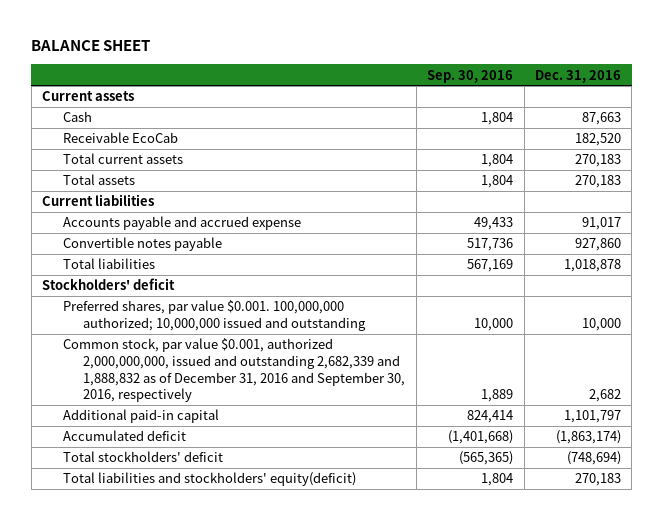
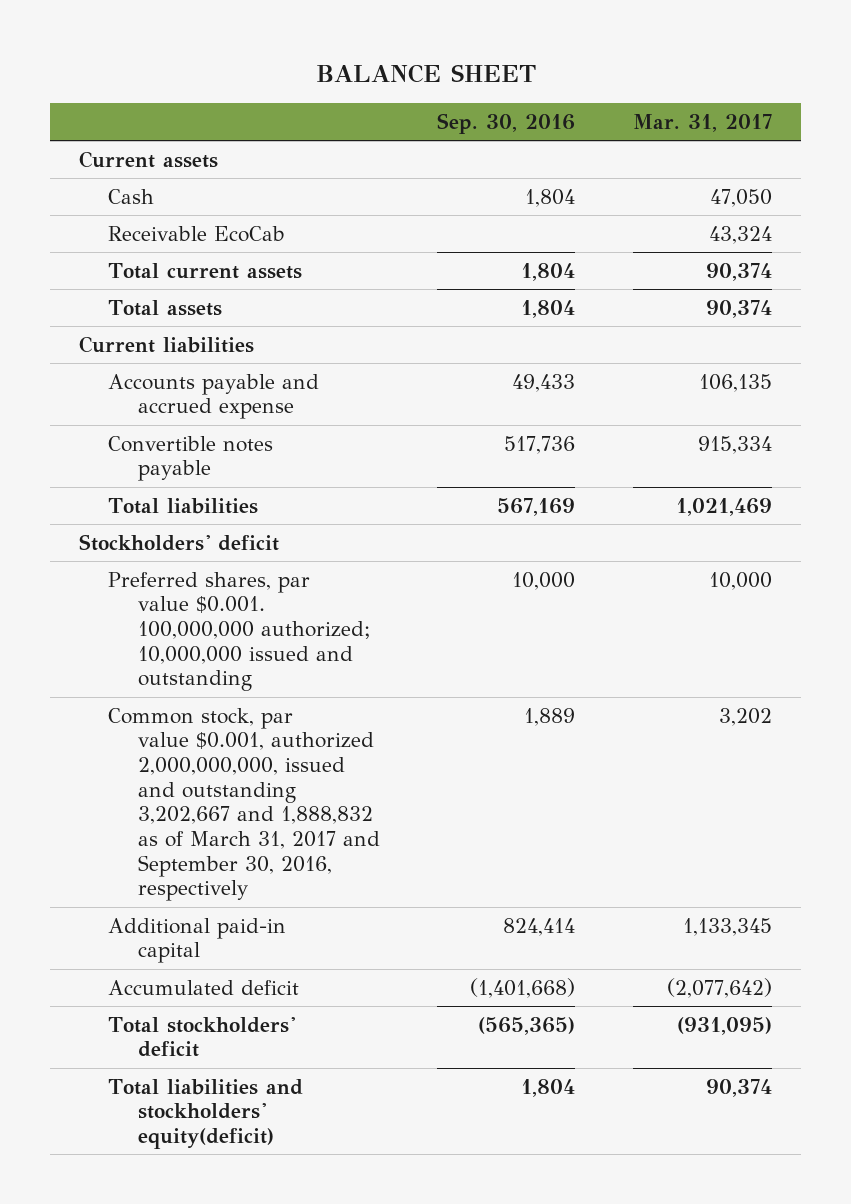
- | Sep. 30, 2016 | Dec. 31, 2016
+ | Sep. 30, 2016 | Mar. 31, 2017
- Common stock, par value $0.001, authorized 2,000,000,000, issued and outstanding 2,682,339 and 1,888,832 as of December 31, 2016 and September 30, 2016, respectively | 1,889 | 2,682
+ Common stock, par value $0.001, authorized 2,000,000,000, issued and outstanding 3,202,667 and 1,888,832 as of March 31, 2017 and September 30, 2016, respectively | 1,889 | 3,202

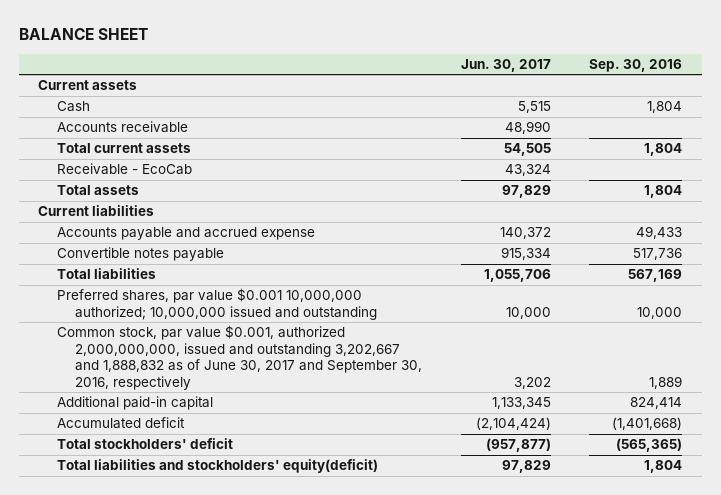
- | Sep. 30, 2016 | Mar. 31, 2017
+ | Jun. 30, 2017 | Sep. 30, 2016
- Receivable EcoCab | | 43,324
+ Accounts receivable | 48,990 |
+ Receivable - EcoCab | 43,324 |
- Stockholders' deficit
- Preferred shares, par value $0.001. 100,000,000 authorized; 10,000,000 issued and outstanding | 10,000 | 10,000
- Common stock, par value $0.001, authorized 2,000,000,000, issued and outstanding 3,202,667 and 1,888,832 as of March 31, 2017 and September 30, 2016, respectively | 1,889 | 3,202
+ Preferred shares, par value $0.001 10,000,000 authorized; 10,000,000 issued and outstanding | 10,000 | 10,000
+ Common stock, par value $0.001, authorized 2,000,000,000, issued and outstanding 3,202,667 and 1,888,832 as of June 30, 2017 and September 30, 2016, respectively | 3,202 | 1,889

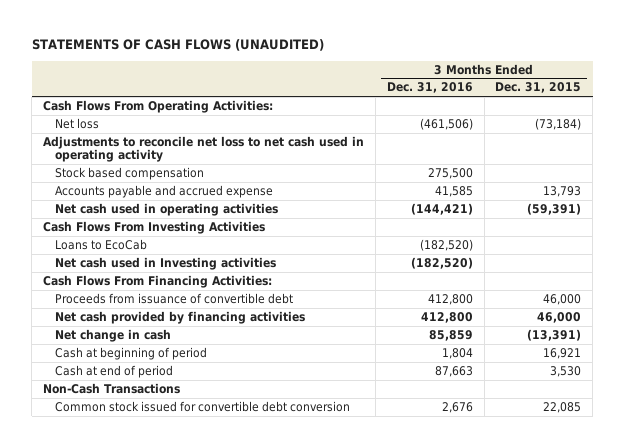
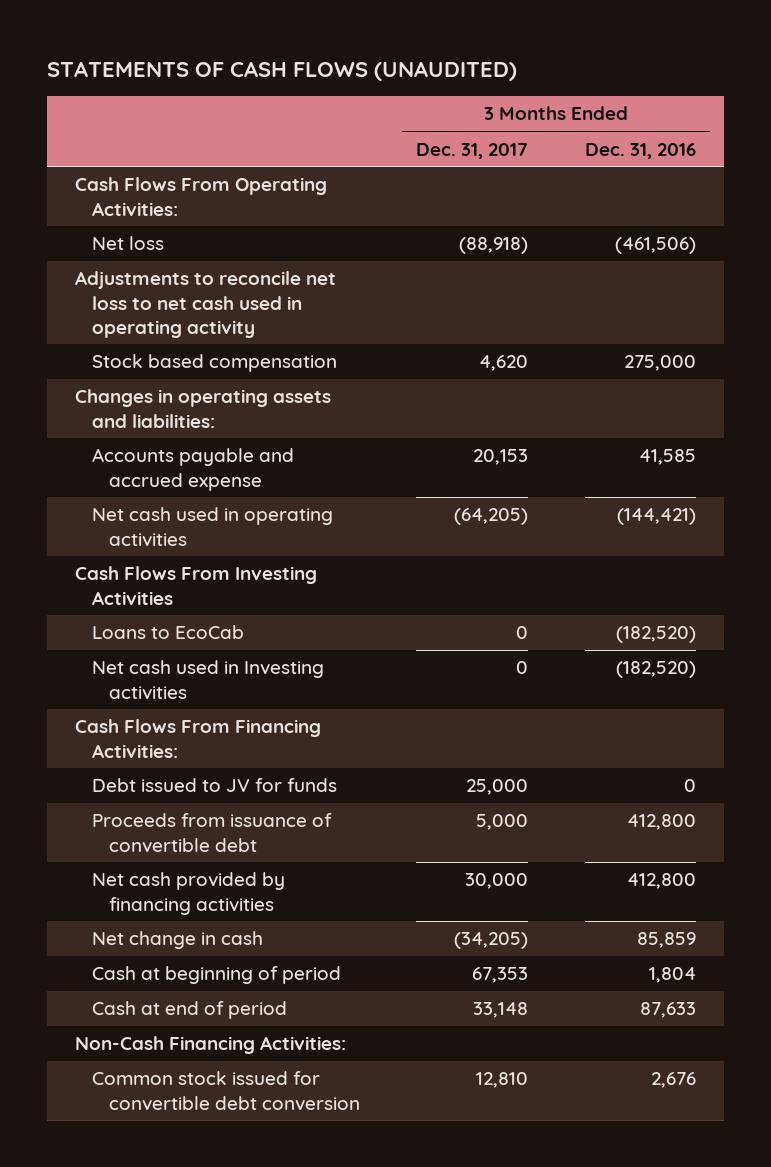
- | 3 Months Ended Dec. 31, 2016 | 3 Months Ended Dec. 31, 2015
+ | 3 Months Ended Dec. 31, 2017 | 3 Months Ended Dec. 31, 2016
- Stock based compensation | 275,500 |
+ Stock based compensation | 4,620 | 275,000
+ Changes in operating assets and liabilities:
+ Debt issued to JV for funds | 25,000 | 0
- Cash at end of period | 87,663 | 3,530
- Non-Cash Transactions
+ Cash at end of period | 33,148 | 87,633
+ Non-Cash Financing Activities:

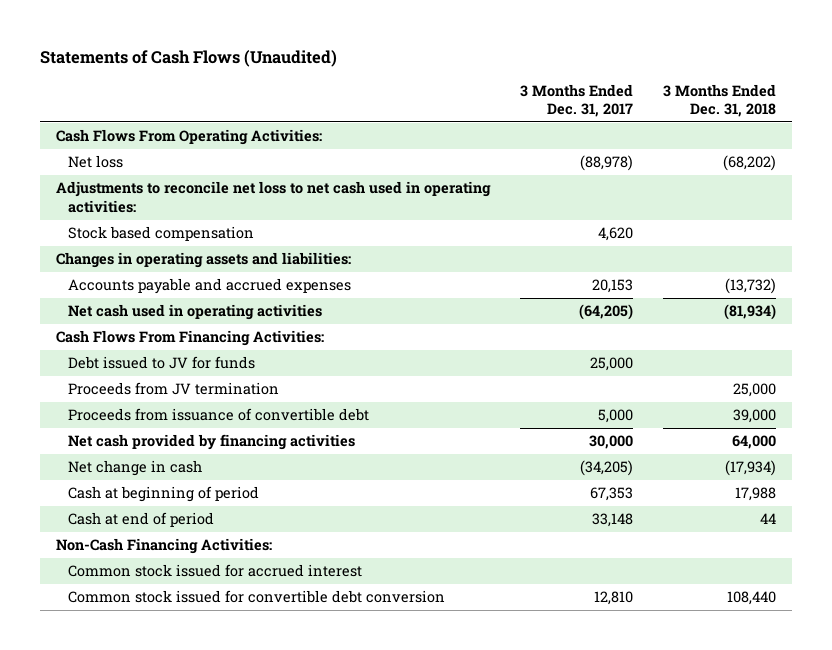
- STATEMENTS OF CASH FLOWS (UNAUDITED)
+ Statements of Cash Flows (Unaudited)
- | 3 Months Ended Dec. 31, 2017 | 3 Months Ended Dec. 31, 2016
+ | 3 Months Ended Dec. 31, 2017 | 3 Months Ended Dec. 31, 2018
- Net loss | (88,918) | (461,506)
- Adjustments to reconcile net loss to net cash used in operating activity
+ Net loss | (88,978) | (68,202)
+ Adjustments to reconcile net loss to net cash used in operating activities:
- Accounts payable and accrued expense | 20,153 | 41,585
+ Accounts payable and accrued expenses | 20,153 | (13,732)
- Cash Flows From Investing Activities
- Loans to EcoCab | 0 | (182,520)
- Net cash used in Investing activities | 0 | (182,520)
+ Proceeds from JV termination | | 25,000
+ Common stock issued for accrued interest

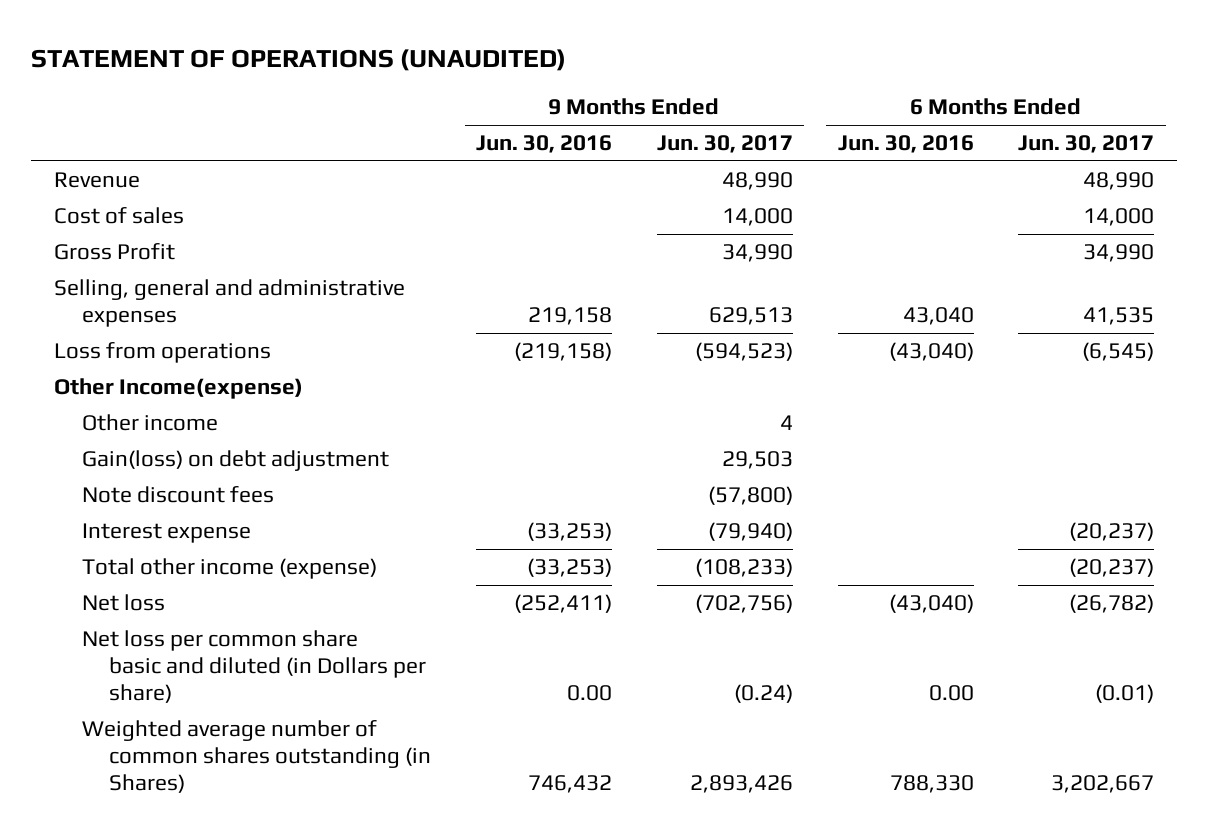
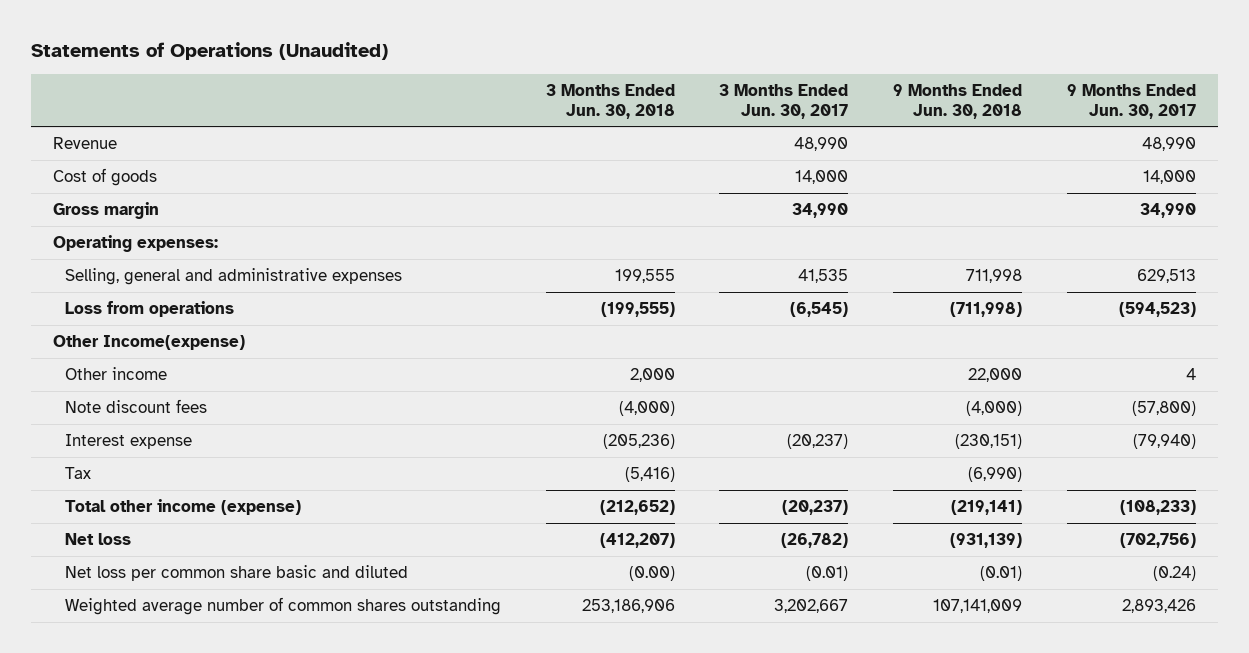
- STATEMENT OF OPERATIONS (UNAUDITED)
+ Statements of Operations (Unaudited)
- | 9 Months Ended Jun. 30, 2016 | 9 Months Ended Jun. 30, 2017 | 6 Months Ended Jun. 30, 2016 | 6 Months Ended Jun. 30, 2017
+ | 3 Months Ended Jun. 30, 2018 | 3 Months Ended Jun. 30, 2017 | 9 Months Ended Jun. 30, 2018 | 9 Months Ended Jun. 30, 2017
- Cost of sales | | 14,000 | | 14,000
- Gross Profit | | 34,990 | | 34,990
+ Cost of goods | | 14,000 | | 14,000
+ Gross margin | | 34,990 | | 34,990
+ Operating expenses:
- Gain(loss) on debt adjustment | | 29,503 | |
+ Tax | (5,416) | | (6,990) |
- Net loss per common share basic and diluted (in Dollars per share) | 0.00 | (0.24) | 0.00 | (0.01)
- Weighted average number of common shares outstanding (in Shares) | 746,432 | 2,893,426 | 788,330 | 3,202,667
+ Net loss per common share basic and diluted | (0.00) | (0.01) | (0.01) | (0.24)
+ Weighted average number of common shares outstanding | 253,186,906 | 3,202,667 | 107,141,009 | 2,893,426

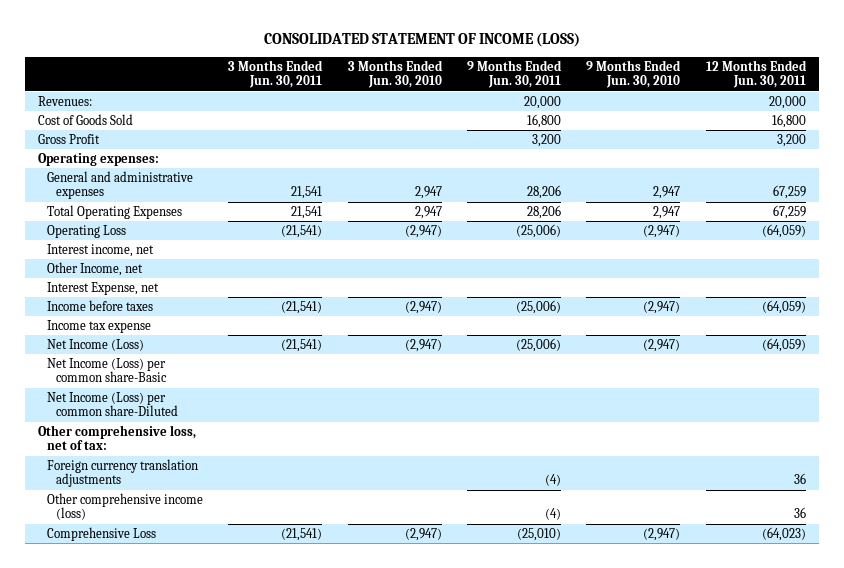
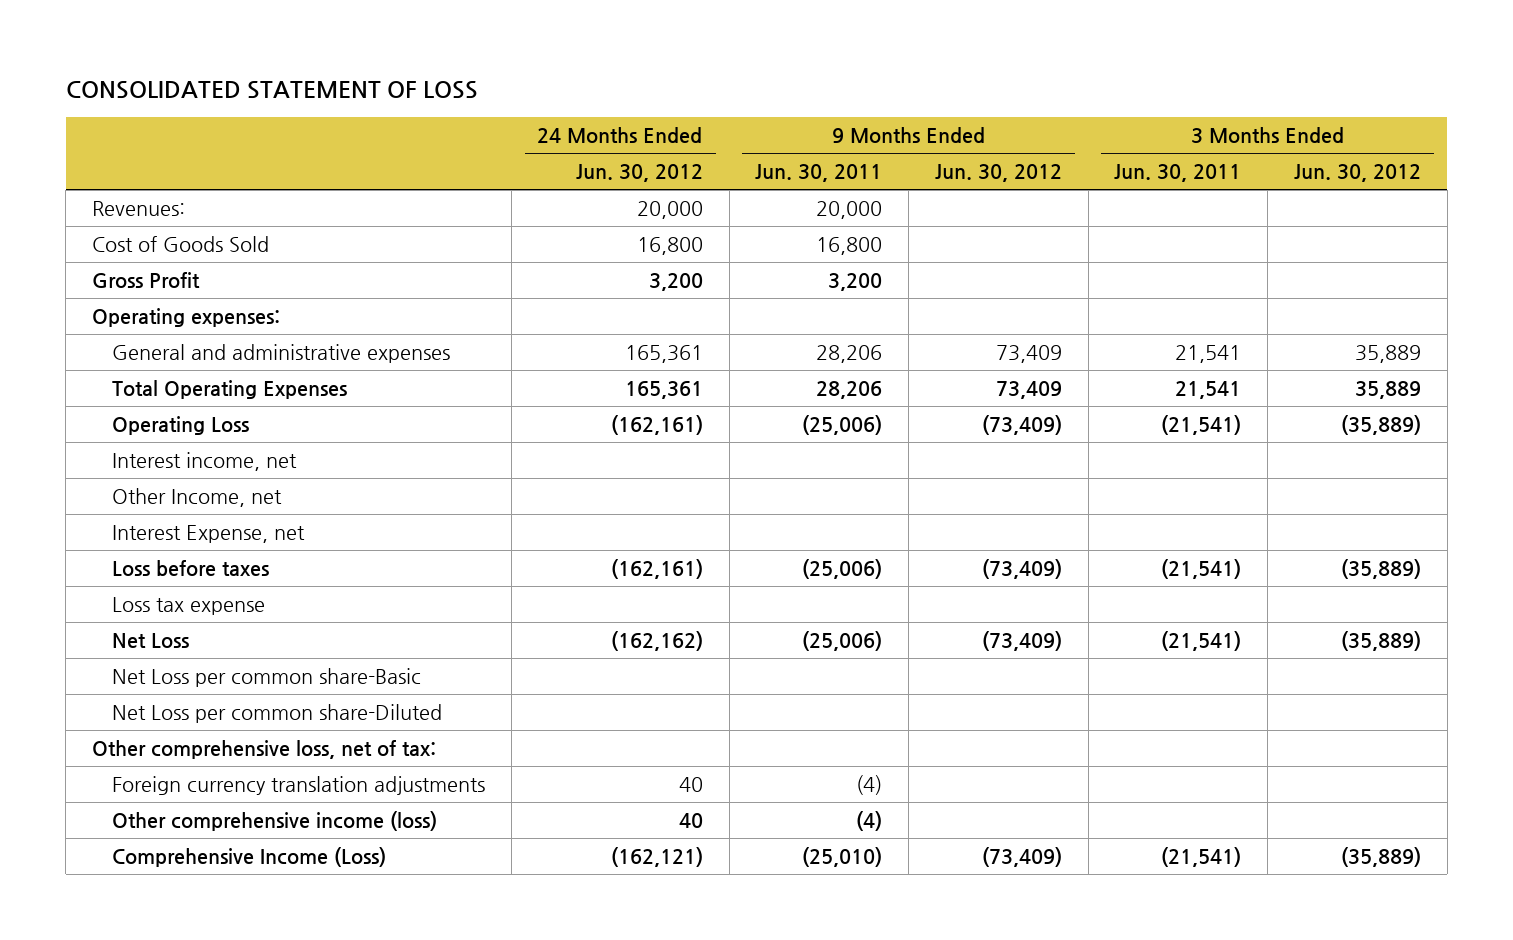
- CONSOLIDATED STATEMENT OF INCOME (LOSS)
+ CONSOLIDATED STATEMENT OF LOSS
- | 3 Months Ended Jun. 30, 2011 | 3 Months Ended Jun. 30, 2010 | 9 Months Ended Jun. 30, 2011 | 9 Months Ended Jun. 30, 2010 | 12 Months Ended Jun. 30, 2011
+ | 24 Months Ended Jun. 30, 2012 | 9 Months Ended Jun. 30, 2011 | 9 Months Ended Jun. 30, 2012 | 3 Months Ended Jun. 30, 2011 | 3 Months Ended Jun. 30, 2012
- Income before taxes | (21,541) | (2,947) | (25,006) | (2,947) | (64,059)
- Income tax expense
- Net Income (Loss) | (21,541) | (2,947) | (25,006) | (2,947) | (64,059)
- Net Income (Loss) per common share-Basic
- Net Income (Loss) per common share-Diluted
+ Loss before taxes | (162,161) | (25,006) | (73,409) | (21,541) | (35,889)
+ Loss tax expense
+ Net Loss | (162,162) | (25,006) | (73,409) | (21,541) | (35,889)
+ Net Loss per common share-Basic
+ Net Loss per common share-Diluted
- Comprehensive Loss | (21,541) | (2,947) | (25,010) | (2,947) | (64,023)
+ Comprehensive Income (Loss) | (162,121) | (25,010) | (73,409) | (21,541) | (35,889)

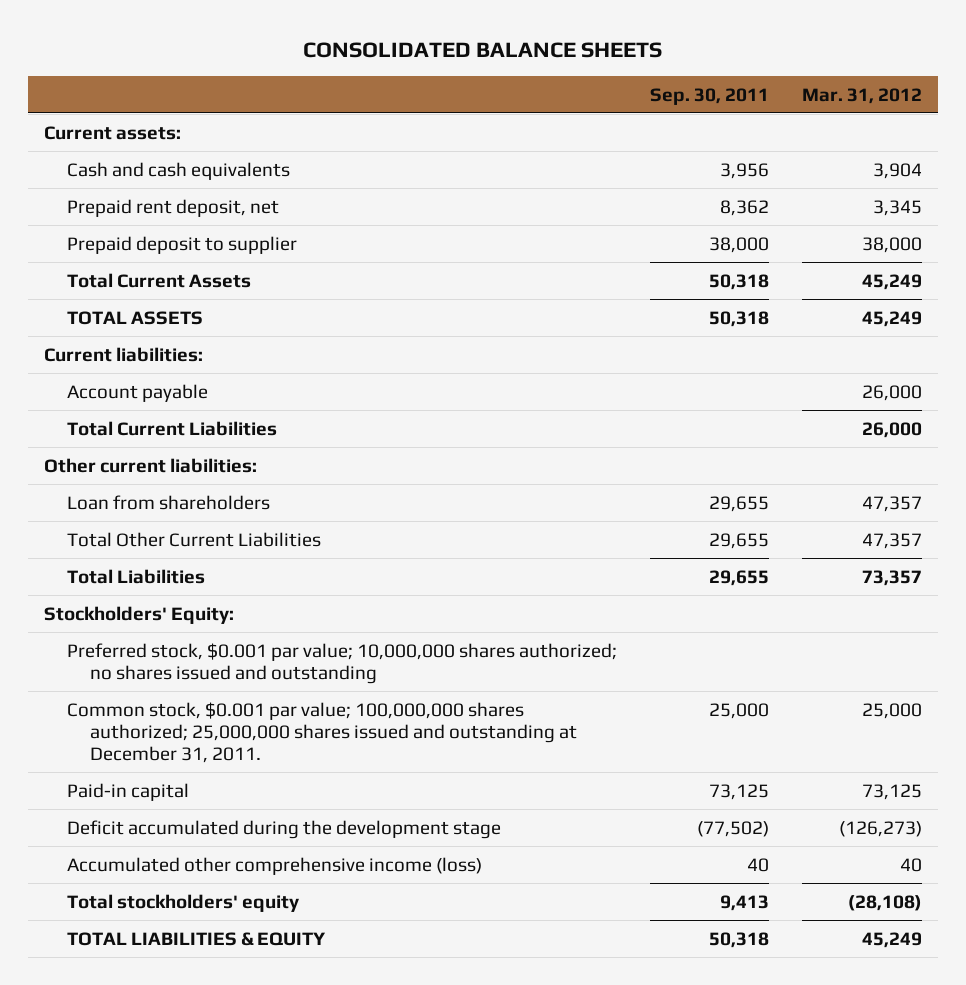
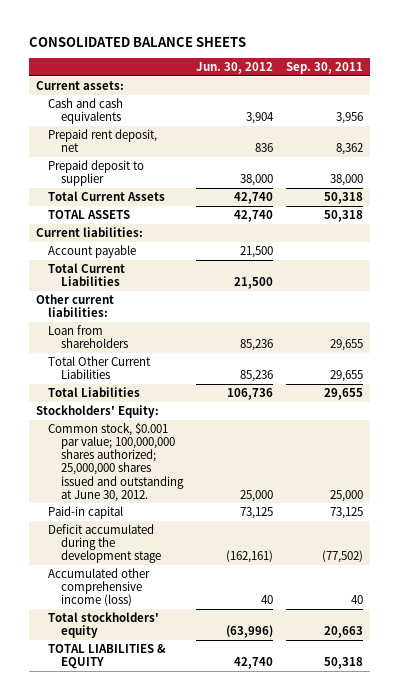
- | Sep. 30, 2011 | Mar. 31, 2012
+ | Jun. 30, 2012 | Sep. 30, 2011
- Preferred stock, $0.001 par value; 10,000,000 shares authorized; no shares issued and outstanding
- Common stock, $0.001 par value; 100,000,000 shares authorized; 25,000,000 shares issued and outstanding at December 31, 2011. | 25,000 | 25,000
+ Common stock, $0.001 par value; 100,000,000 shares authorized; 25,000,000 shares issued and outstanding at June 30, 2012. | 25,000 | 25,000
- Total stockholders' equity | 9,413 | (28,108)
+ Total stockholders' equity | (63,996) | 20,663

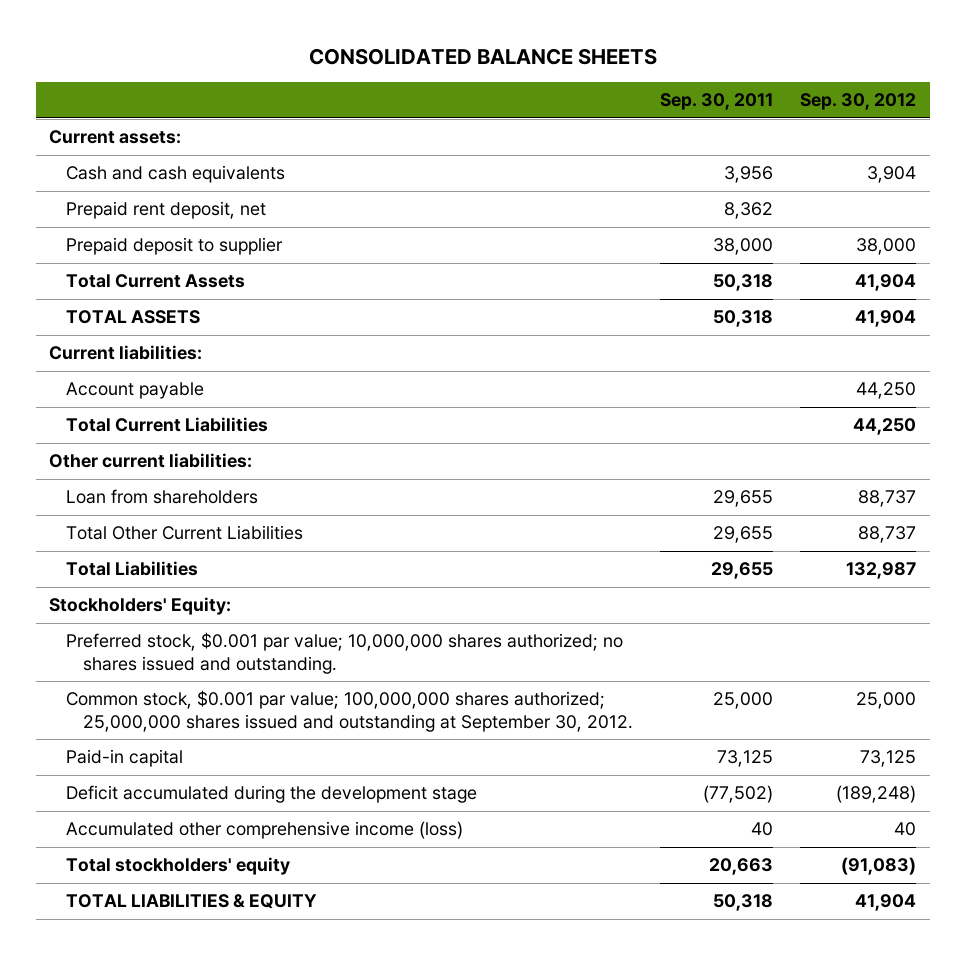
- | Jun. 30, 2012 | Sep. 30, 2011
+ | Sep. 30, 2011 | Sep. 30, 2012
- Common stock, $0.001 par value; 100,000,000 shares authorized; 25,000,000 shares issued and outstanding at June 30, 2012. | 25,000 | 25,000
+ Preferred stock, $0.001 par value; 10,000,000 shares authorized; no shares issued and outstanding.
+ Common stock, $0.001 par value; 100,000,000 shares authorized; 25,000,000 shares issued and outstanding at September 30, 2012. | 25,000 | 25,000

